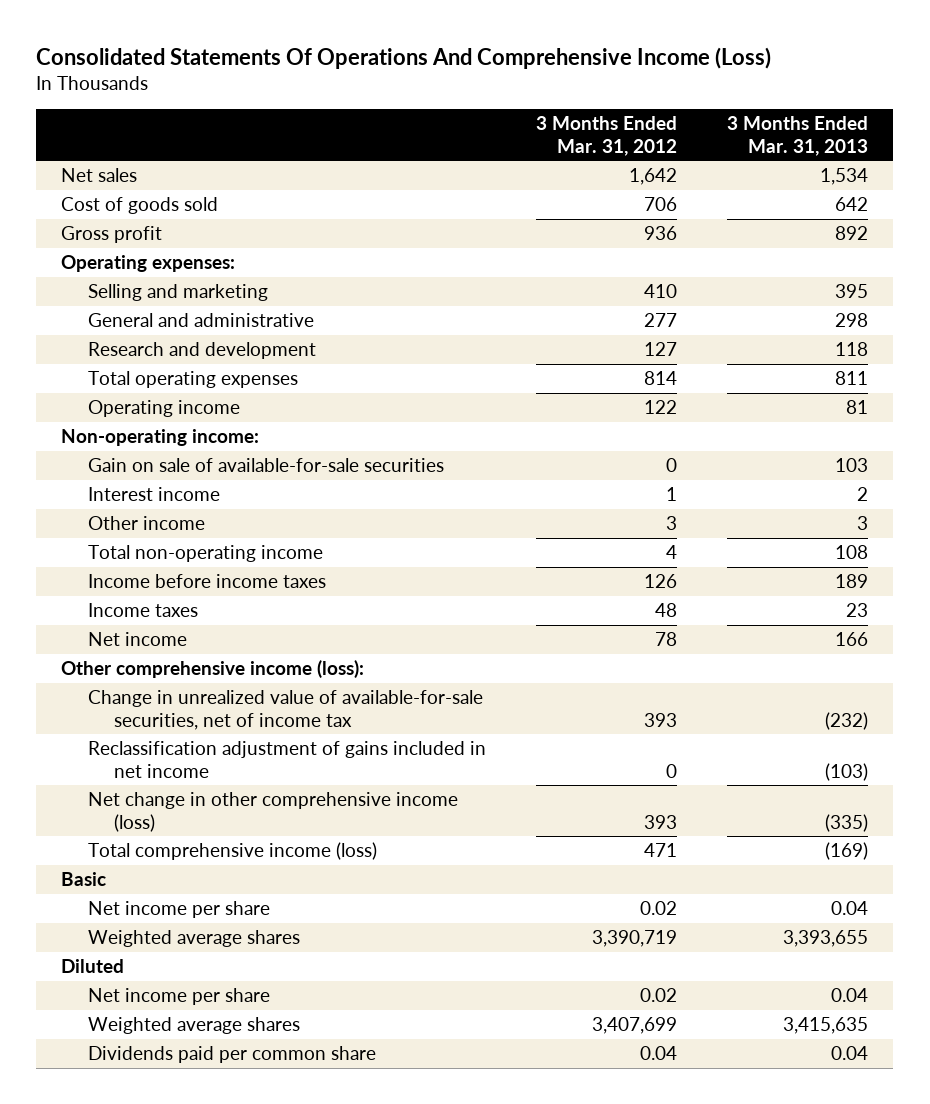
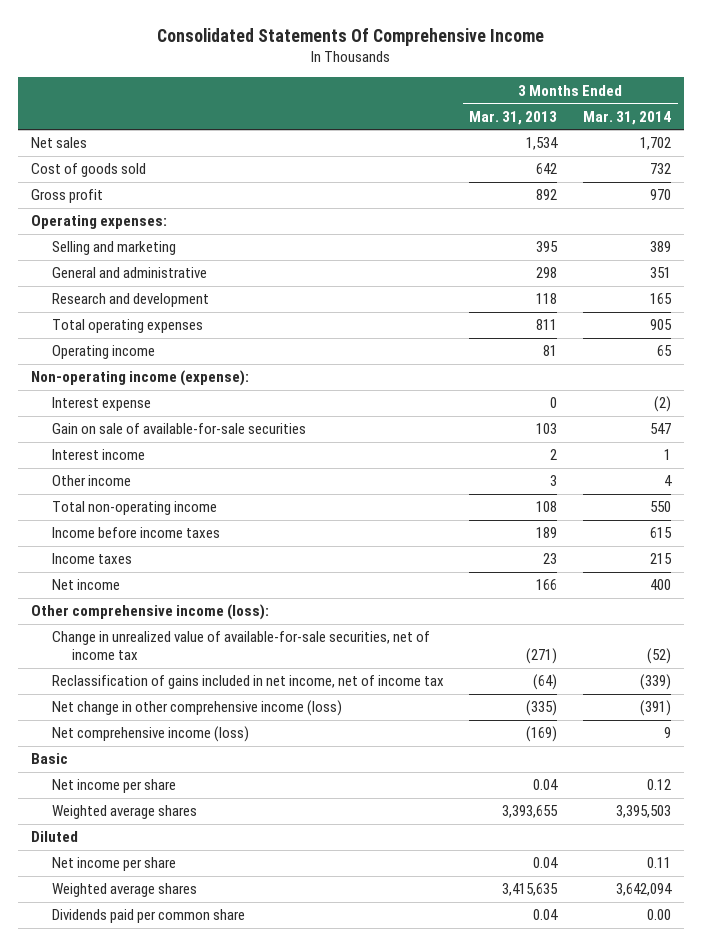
- Consolidated Statements Of Operations And Comprehensive Income (Loss)
+ Consolidated Statements Of Comprehensive Income
- | 3 Months Ended Mar. 31, 2012 | 3 Months Ended Mar. 31, 2013
+ | 3 Months Ended Mar. 31, 2013 | 3 Months Ended Mar. 31, 2014
- Non-operating income:
+ Non-operating income (expense):
+ Interest expense | 0 | (2)
- Change in unrealized value of available-for-sale securities, net of income tax | 393 | (232)
- Reclassification adjustment of gains included in net income | 0 | (103)
+ Change in unrealized value of available-for-sale securities, net of income tax | (271) | (52)
+ Reclassification of gains included in net income, net of income tax | (64) | (339)
- Total comprehensive income (loss) | 471 | (169)
+ Net comprehensive income (loss) | (169) | 9

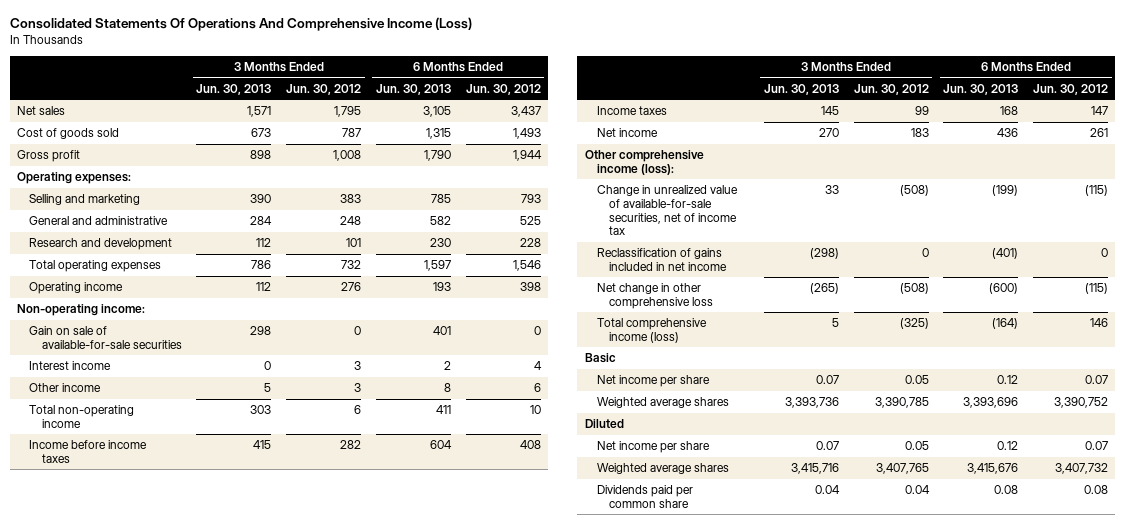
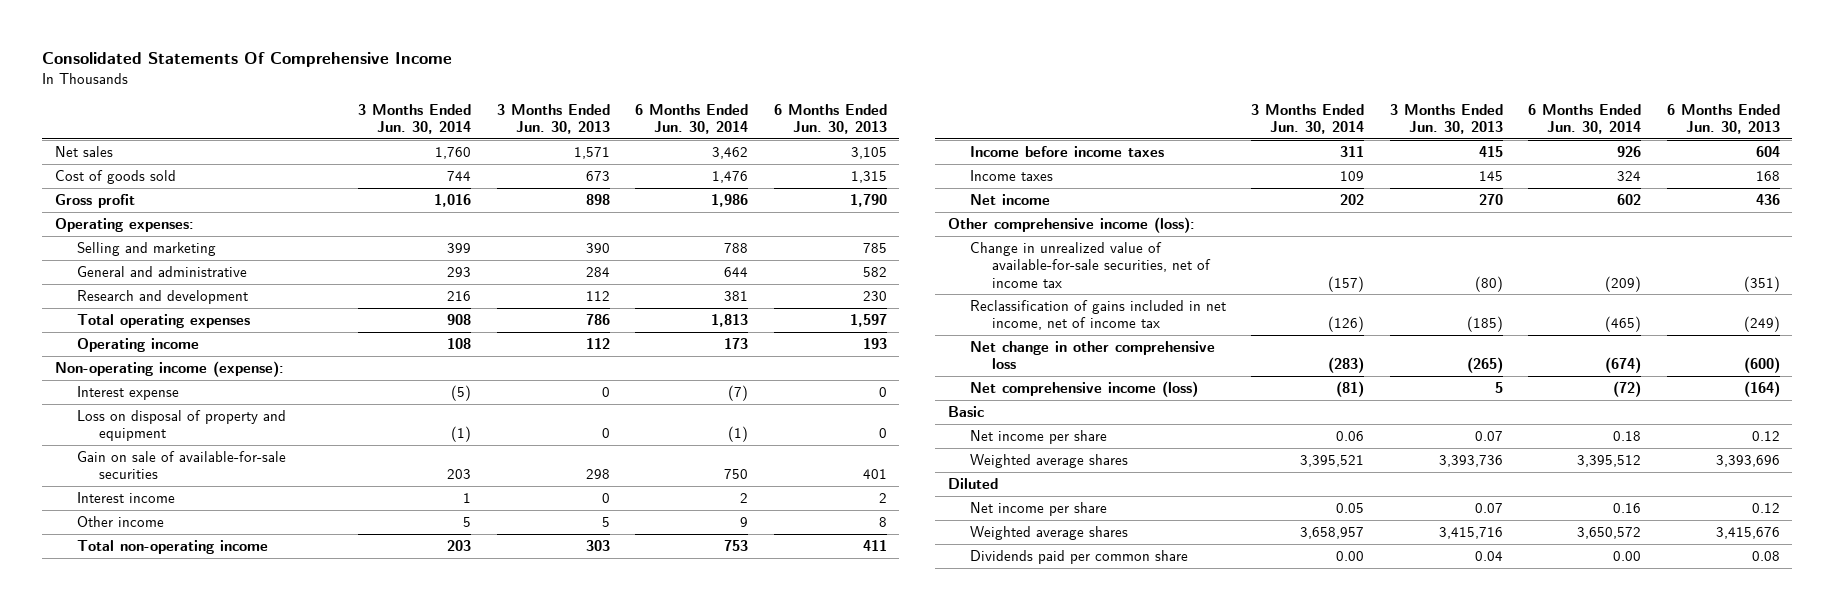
- Consolidated Statements Of Operations And Comprehensive Income (Loss)
+ Consolidated Statements Of Comprehensive Income
- | 3 Months Ended Jun. 30, 2013 | 3 Months Ended Jun. 30, 2012 | 6 Months Ended Jun. 30, 2013 | 6 Months Ended Jun. 30, 2012
+ | 3 Months Ended Jun. 30, 2014 | 3 Months Ended Jun. 30, 2013 | 6 Months Ended Jun. 30, 2014 | 6 Months Ended Jun. 30, 2013
- Non-operating income:
+ Non-operating income (expense):
+ Interest expense | (5) | 0 | (7) | 0
+ Loss on disposal of property and equipment | (1) | 0 | (1) | 0
- Change in unrealized value of available-for-sale securities, net of income tax | 33 | (508) | (199) | (115)
- Reclassification of gains included in net income | (298) | 0 | (401) | 0
+ Change in unrealized value of available-for-sale securities, net of income tax | (157) | (80) | (209) | (351)
+ Reclassification of gains included in net income, net of income tax | (126) | (185) | (465) | (249)
- Total comprehensive income (loss) | 5 | (325) | (164) | 146
+ Net comprehensive income (loss) | (81) | 5 | (72) | (164)

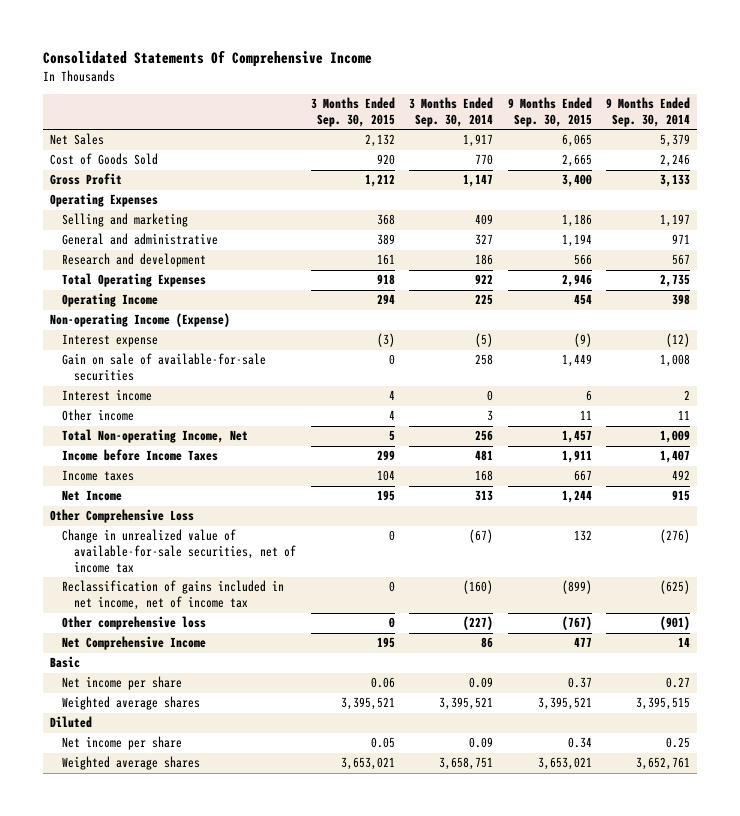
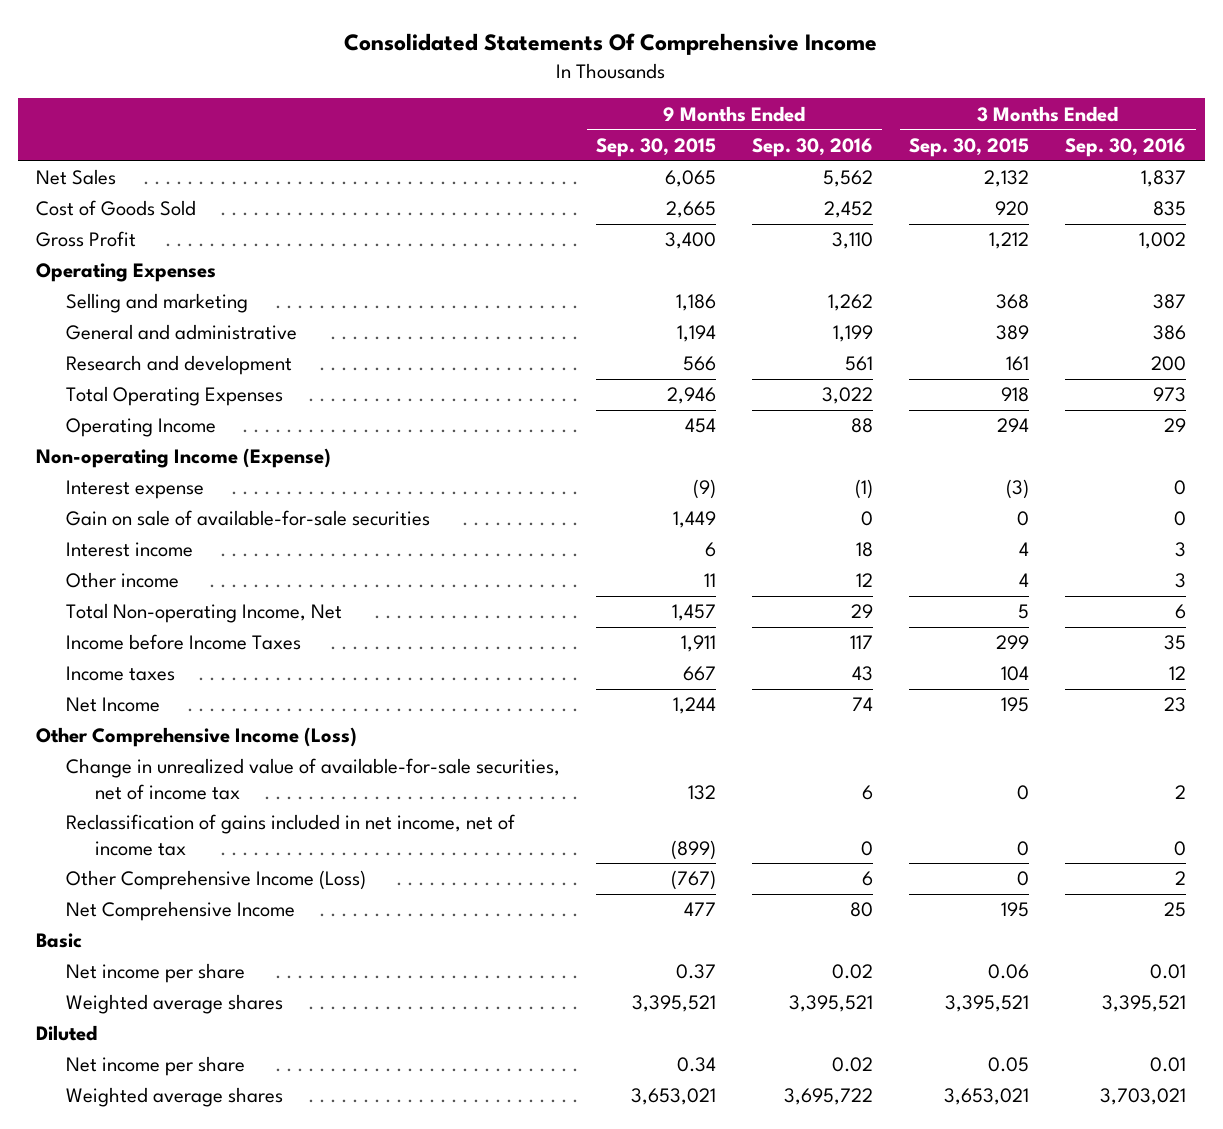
- | 3 Months Ended Sep. 30, 2015 | 3 Months Ended Sep. 30, 2014 | 9 Months Ended Sep. 30, 2015 | 9 Months Ended Sep. 30, 2014
+ | 9 Months Ended Sep. 30, 2015 | 9 Months Ended Sep. 30, 2016 | 3 Months Ended Sep. 30, 2015 | 3 Months Ended Sep. 30, 2016
- Other Comprehensive Loss
+ Other Comprehensive Income (Loss)
- Other comprehensive loss | 0 | (227) | (767) | (901)
+ Other Comprehensive Income (Loss) | (767) | 6 | 0 | 2

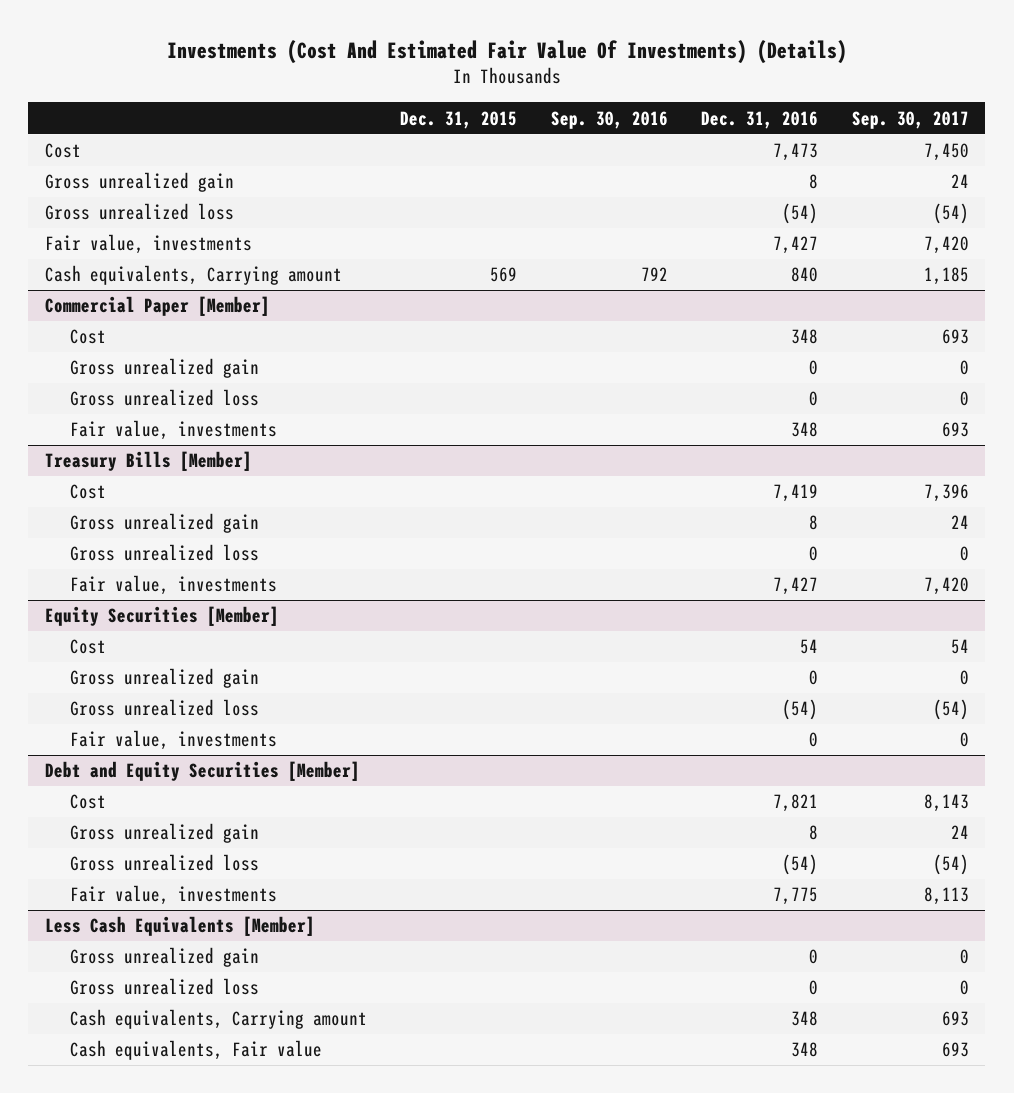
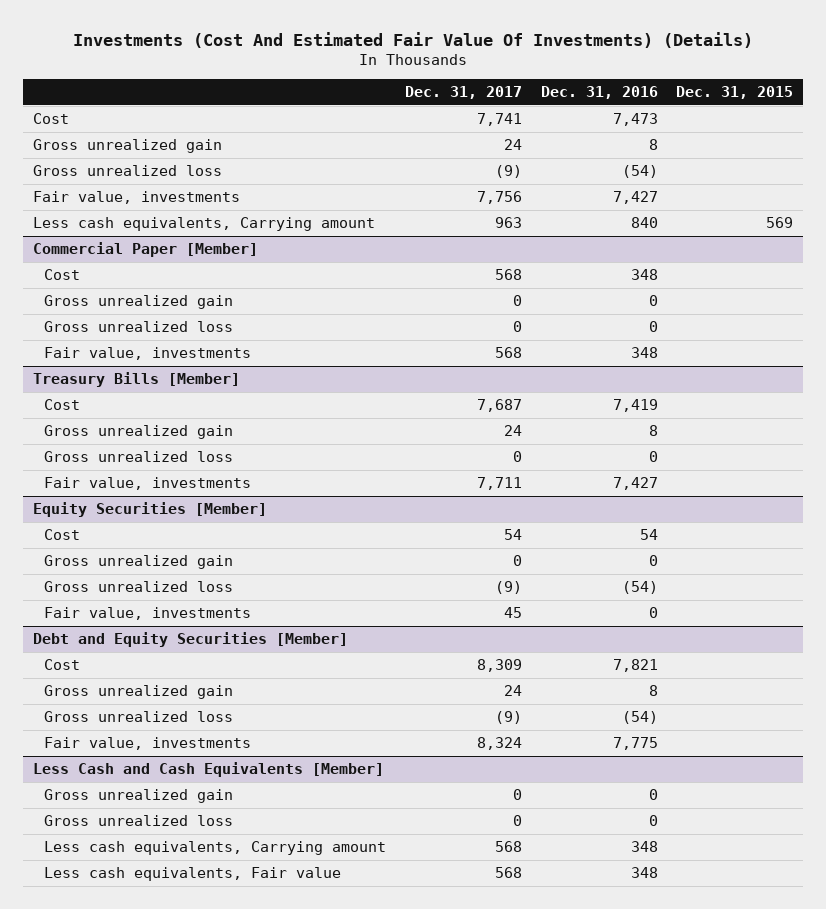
- | Dec. 31, 2015 | Sep. 30, 2016 | Dec. 31, 2016 | Sep. 30, 2017
+ | Dec. 31, 2017 | Dec. 31, 2016 | Dec. 31, 2015
- Cash equivalents, Carrying amount | 569 | 792 | 840 | 1,185
+ Less cash equivalents, Carrying amount | 963 | 840 | 569
- Less Cash Equivalents [Member]
+ Less Cash and Cash Equivalents [Member]
- Cash equivalents, Carrying amount | | | 348 | 693
- Cash equivalents, Fair value | | | 348 | 693
+ Less cash equivalents, Carrying amount | 568 | 348 |
+ Less cash equivalents, Fair value | 568 | 348 |

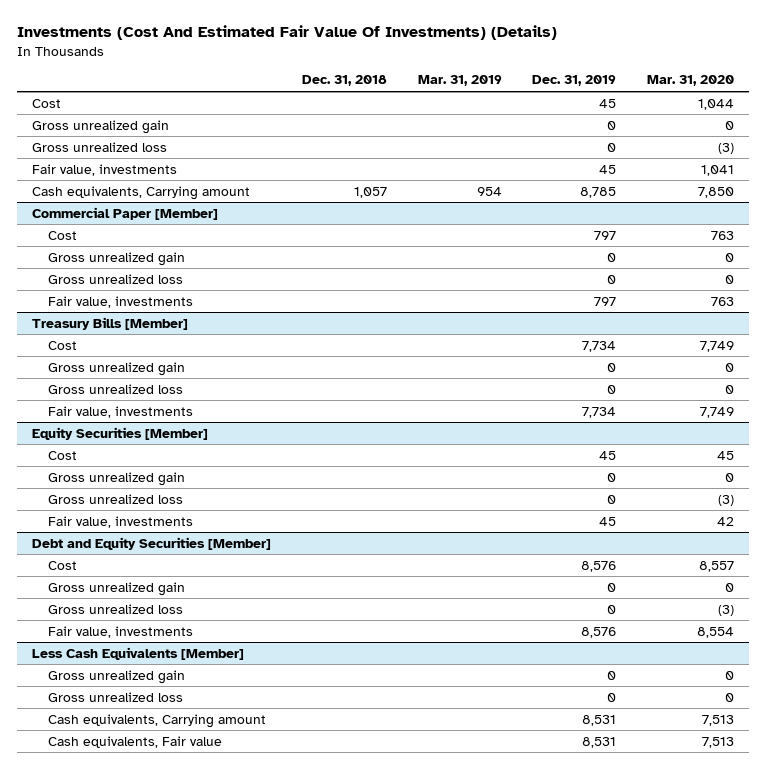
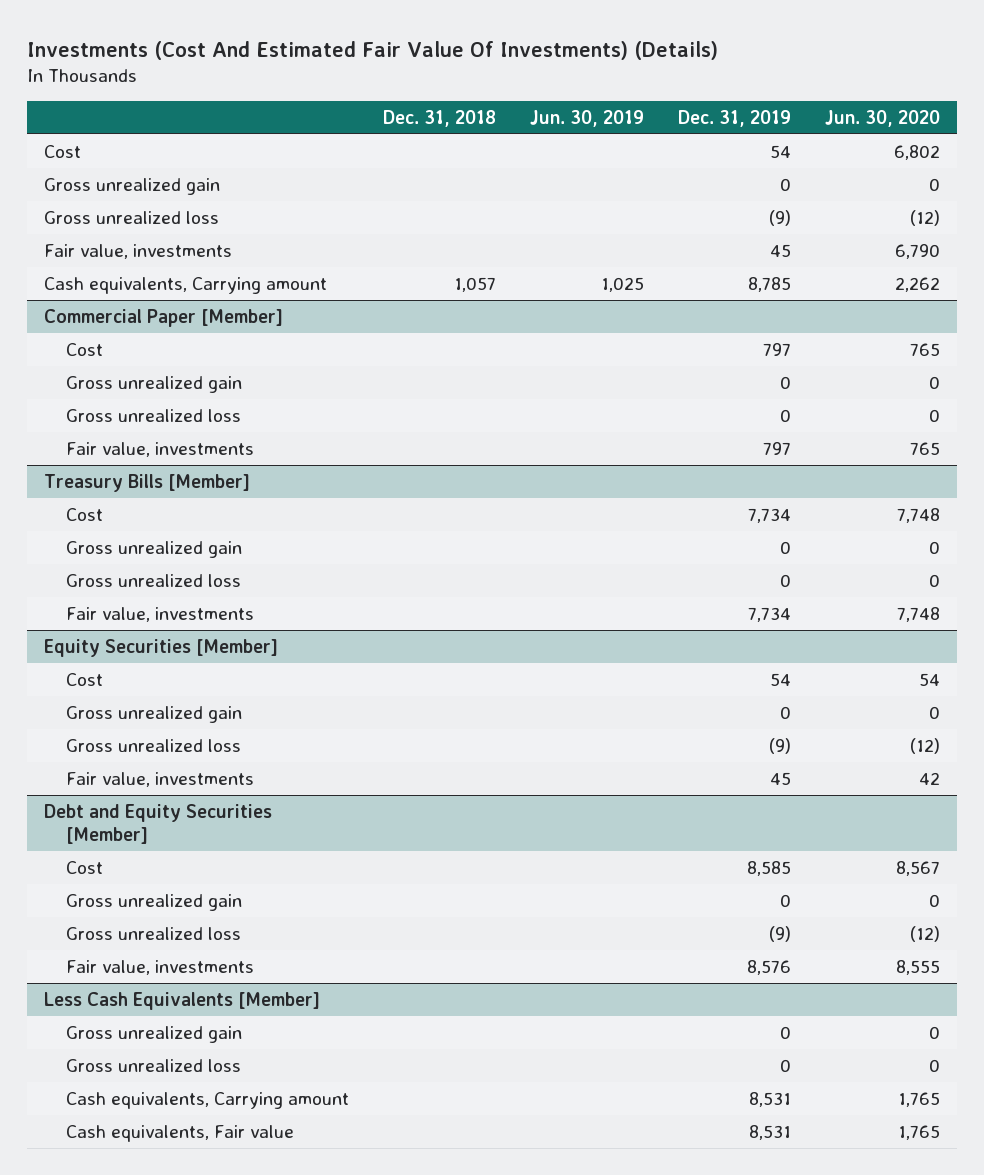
- | Dec. 31, 2018 | Mar. 31, 2019 | Dec. 31, 2019 | Mar. 31, 2020
+ | Dec. 31, 2018 | Jun. 30, 2019 | Dec. 31, 2019 | Jun. 30, 2020
- Cost | | | 45 | 1,044
+ Cost | | | 54 | 6,802
- Gross unrealized loss | | | 0 | (3)
+ Gross unrealized loss | | | (9) | (12)
@ Equity Securities [Member]
- Cost | | | 45 | 45
+ Cost | | | 54 | 54
- Gross unrealized loss | | | 0 | (3)
+ Gross unrealized loss | | | (9) | (12)
@ Debt and Equity Securities [Member]
- Cost | | | 8,576 | 8,557
+ Cost | | | 8,585 | 8,567
- Gross unrealized loss | | | 0 | (3)
+ Gross unrealized loss | | | (9) | (12)

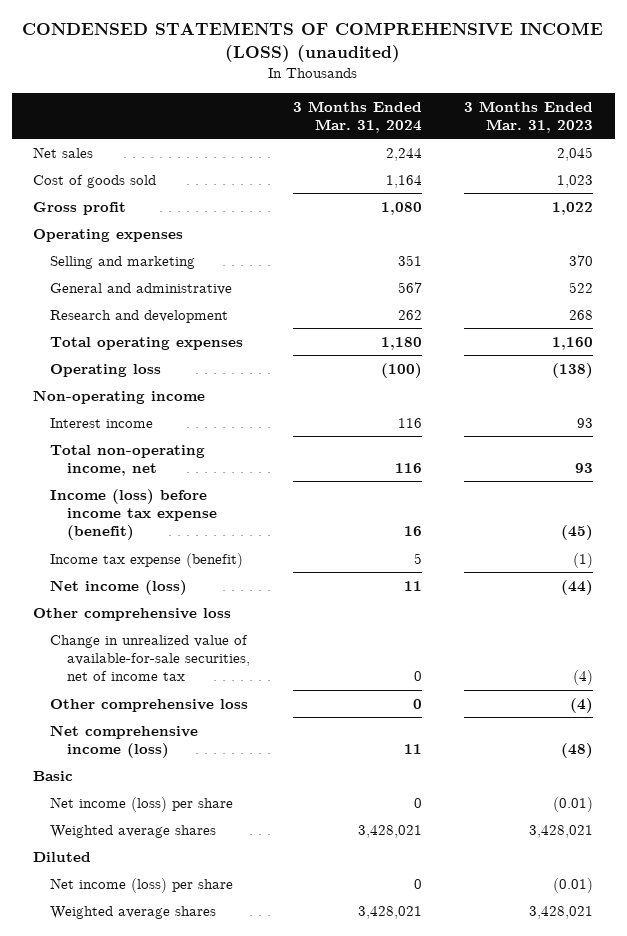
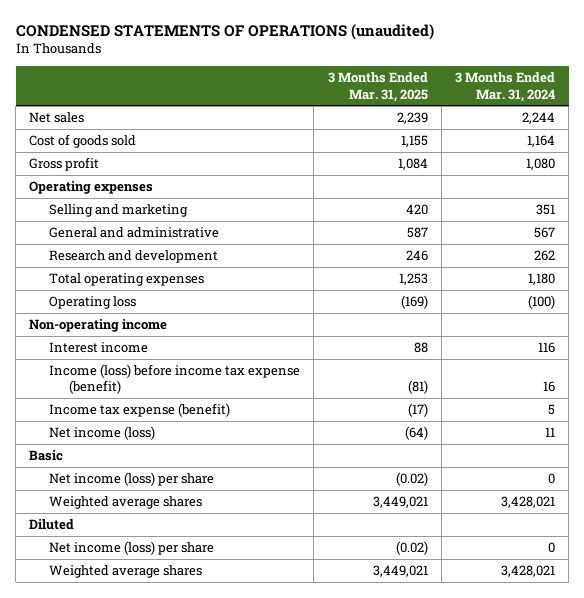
- CONDENSED STATEMENTS OF COMPREHENSIVE INCOME (LOSS) (unaudited)
+ CONDENSED STATEMENTS OF OPERATIONS (unaudited)
- | 3 Months Ended Mar. 31, 2024 | 3 Months Ended Mar. 31, 2023
+ | 3 Months Ended Mar. 31, 2025 | 3 Months Ended Mar. 31, 2024
- Total non-operating income, net | 116 | 93
- Other comprehensive loss
- Change in unrealized value of available-for-sale securities, net of income tax | 0 | (4)
- Other comprehensive loss | 0 | (4)
- Net comprehensive income (loss) | 11 | (48)

